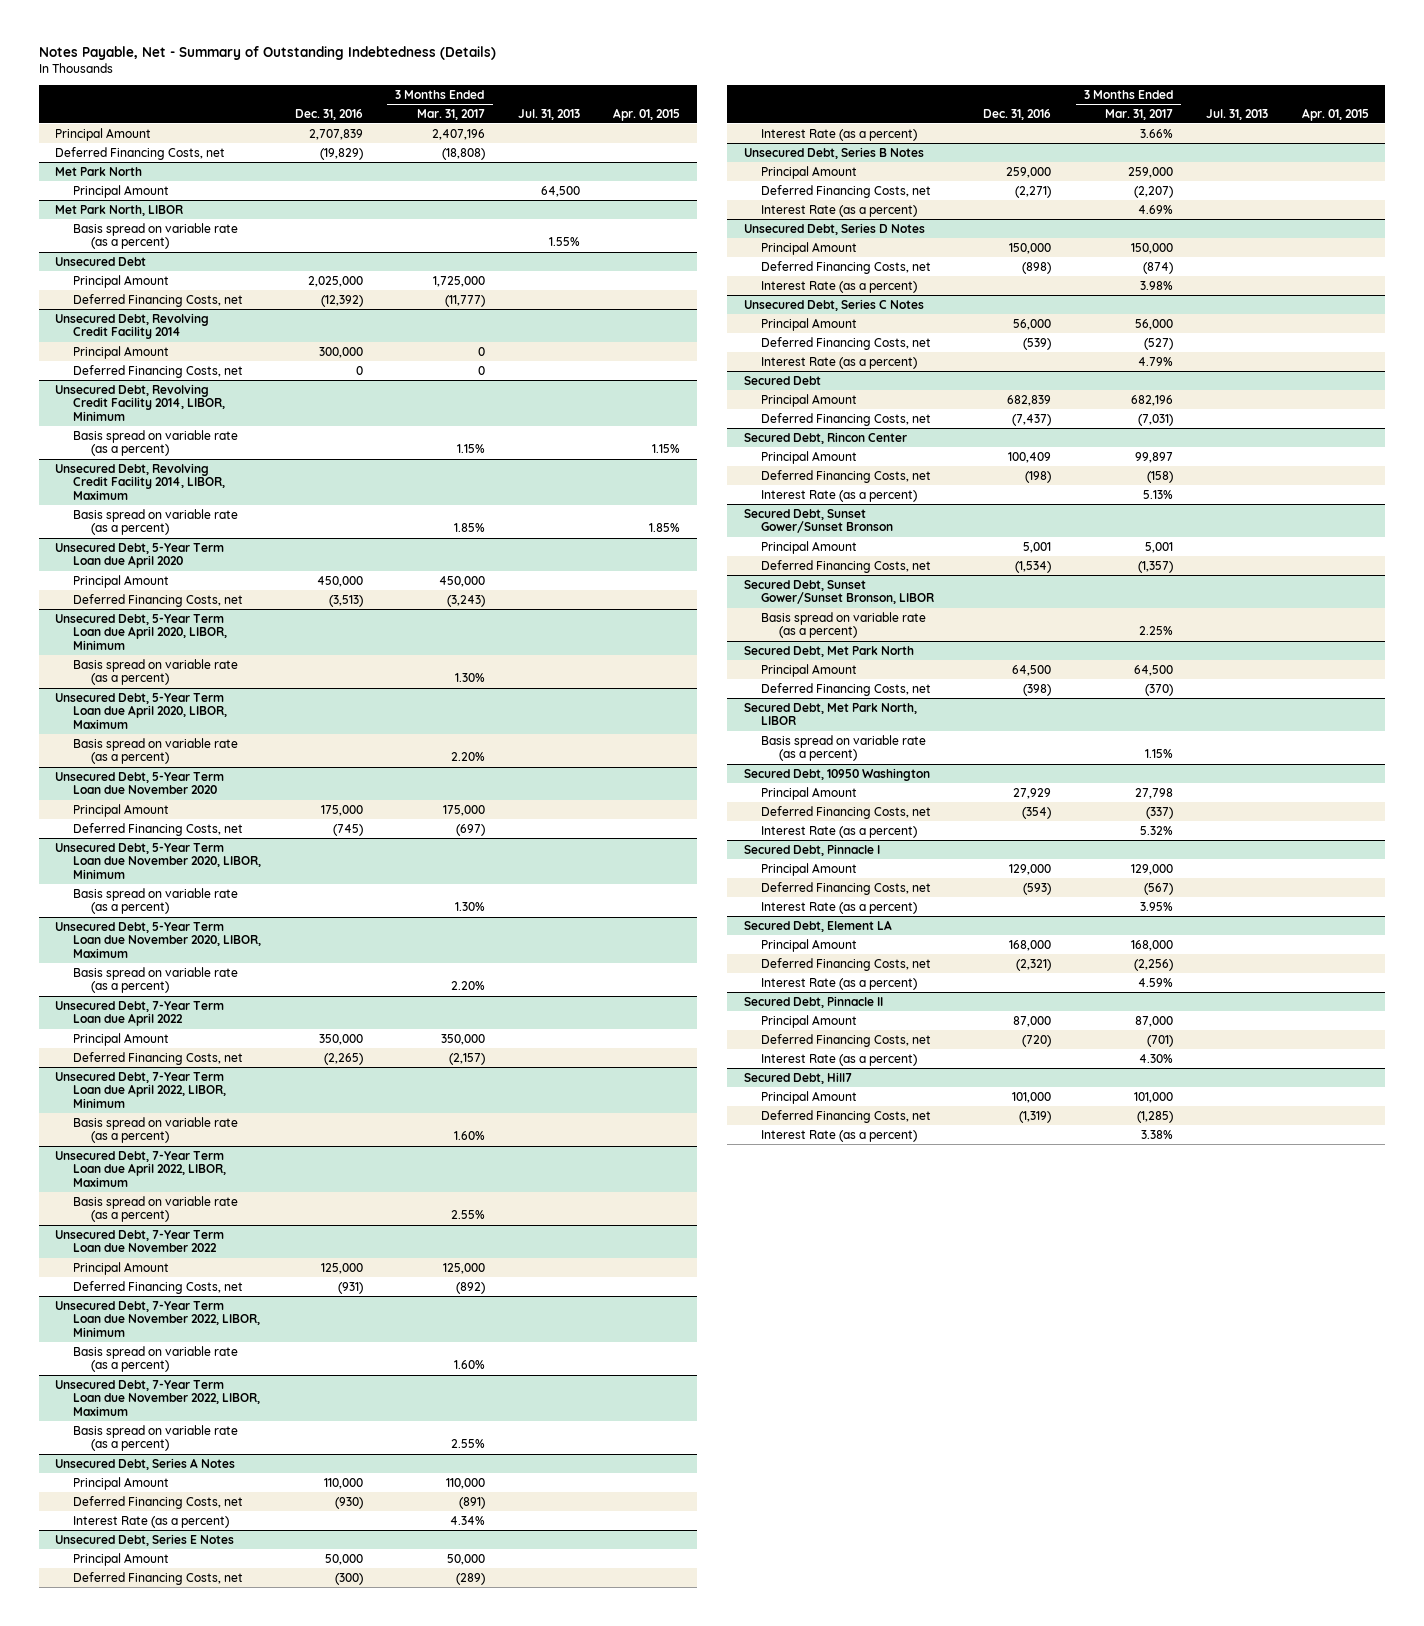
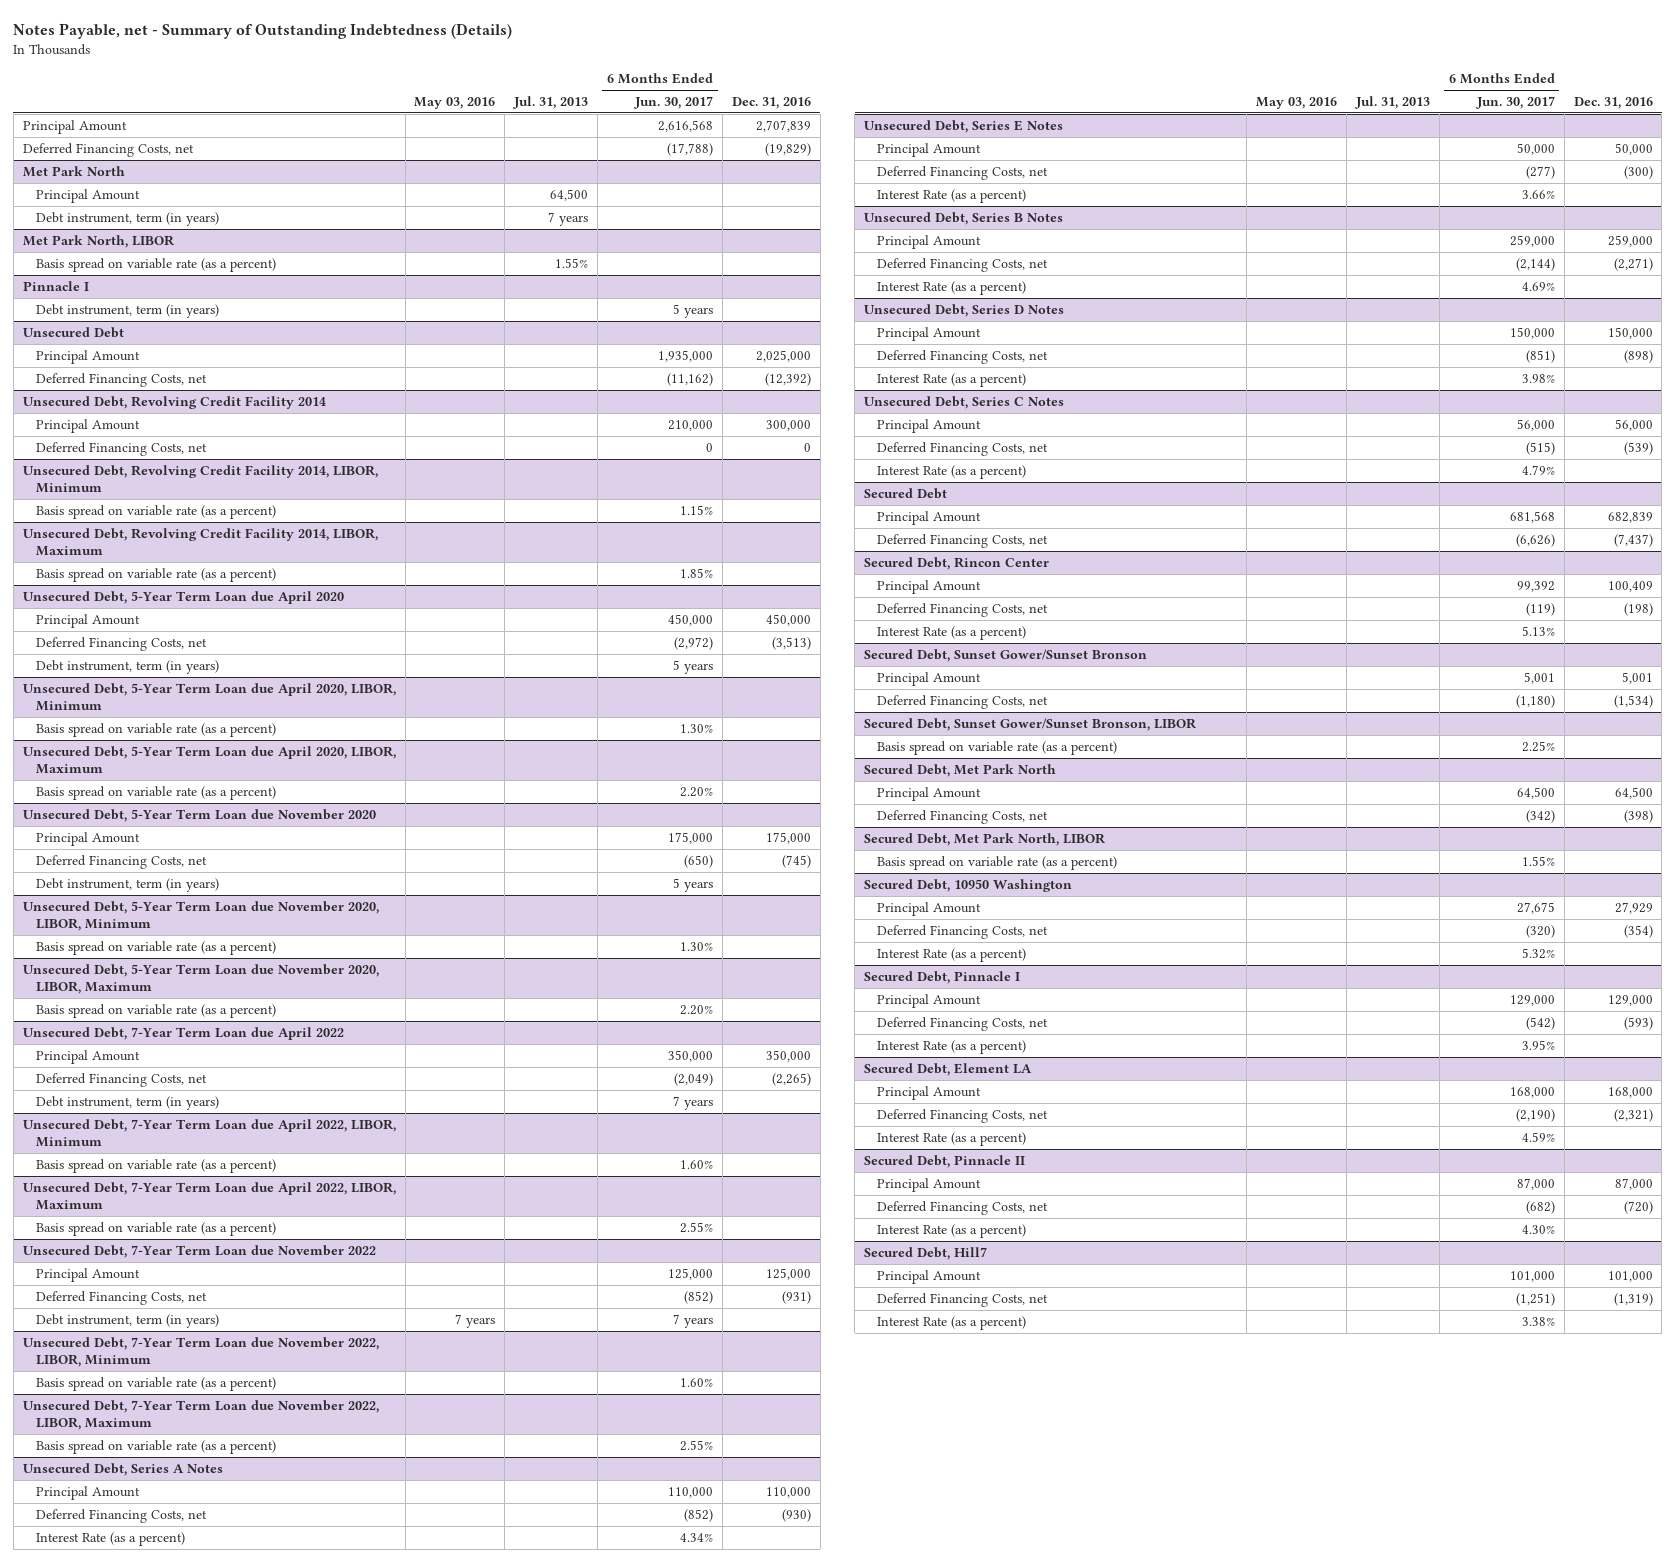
- Notes Payable, Net - Summary of Outstanding Indebtedness (Details)
+ Notes Payable, net - Summary of Outstanding Indebtedness (Details)
- | Dec. 31, 2016 | 3 Months Ended Mar. 31, 2017 | Jul. 31, 2013 | Apr. 01, 2015
+ | May 03, 2016 | Jul. 31, 2013 | 6 Months Ended Jun. 30, 2017 | Dec. 31, 2016
@ Met Park North
+ Debt instrument, term (in years) | | 7 years | |
+ Pinnacle I
+ Debt instrument, term (in years) | | | 5 years |
@ Unsecured Debt, 5-Year Term Loan due April 2020
+ Debt instrument, term (in years) | | | 5 years |
@ Unsecured Debt, 5-Year Term Loan due November 2020
+ Debt instrument, term (in years) | | | 5 years |
@ Unsecured Debt, 7-Year Term Loan due April 2022
+ Debt instrument, term (in years) | | | 7 years |
@ Unsecured Debt, 7-Year Term Loan due November 2022
+ Debt instrument, term (in years) | 7 years | | 7 years |

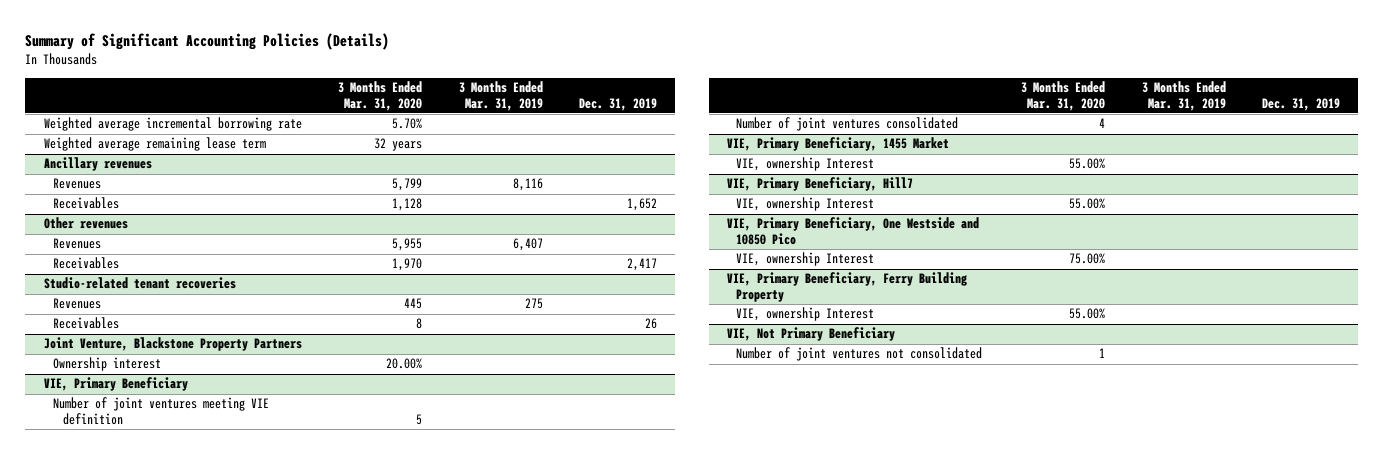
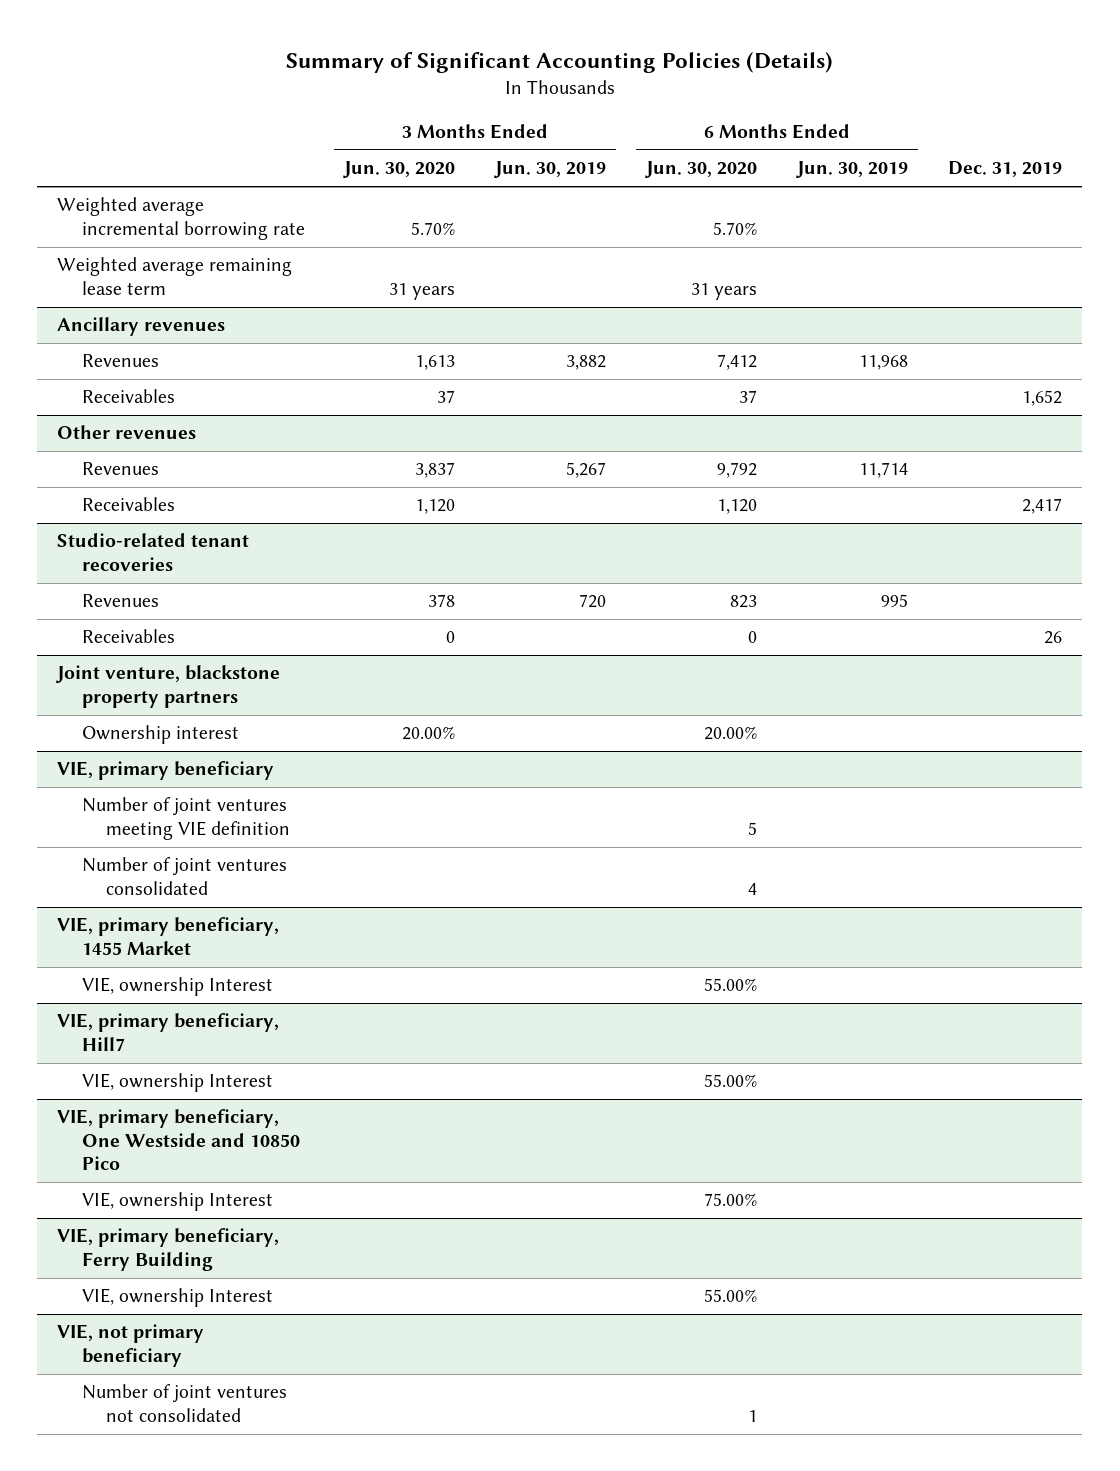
- | 3 Months Ended Mar. 31, 2020 | 3 Months Ended Mar. 31, 2019 | Dec. 31, 2019
+ | 3 Months Ended Jun. 30, 2020 | 3 Months Ended Jun. 30, 2019 | 6 Months Ended Jun. 30, 2020 | 6 Months Ended Jun. 30, 2019 | Dec. 31, 2019
- Joint Venture, Blackstone Property Partners
+ Joint venture, blackstone property partners
- VIE, Primary Beneficiary
+ VIE, primary beneficiary
- VIE, Primary Beneficiary, 1455 Market
+ VIE, primary beneficiary, 1455 Market
- VIE, Primary Beneficiary, Hill7
+ VIE, primary beneficiary, Hill7
- VIE, Primary Beneficiary, One Westside and 10850 Pico
+ VIE, primary beneficiary, One Westside and 10850 Pico
- VIE, Primary Beneficiary, Ferry Building Property
+ VIE, primary beneficiary, Ferry Building
- VIE, Not Primary Beneficiary
+ VIE, not primary beneficiary

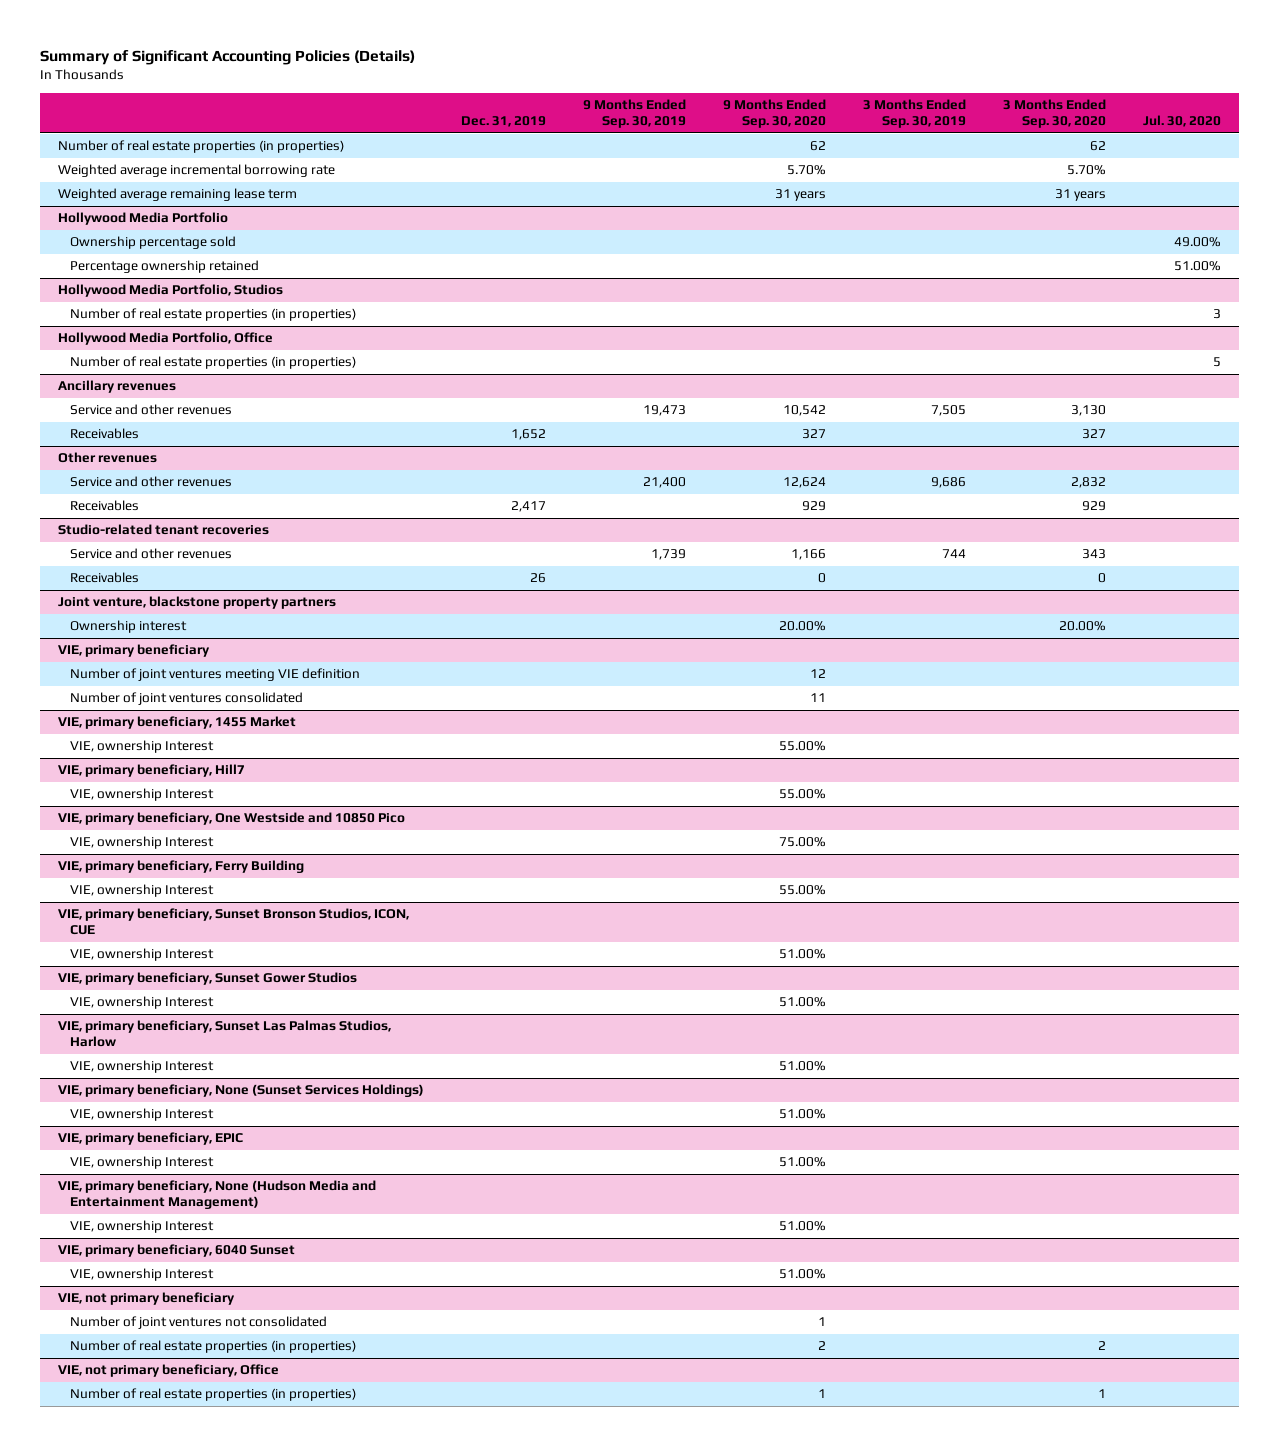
- | 3 Months Ended Jun. 30, 2020 | 3 Months Ended Jun. 30, 2019 | 6 Months Ended Jun. 30, 2020 | 6 Months Ended Jun. 30, 2019 | Dec. 31, 2019
+ | Dec. 31, 2019 | 9 Months Ended Sep. 30, 2019 | 9 Months Ended Sep. 30, 2020 | 3 Months Ended Sep. 30, 2019 | 3 Months Ended Sep. 30, 2020 | Jul. 30, 2020
+ Number of real estate properties (in properties) | | | 62 | | 62 |
+ Hollywood Media Portfolio
+ Ownership percentage sold | | | | | | 49.00%
+ Percentage ownership retained | | | | | | 51.00%
+ Hollywood Media Portfolio, Studios
+ Number of real estate properties (in properties) | | | | | | 3
+ Hollywood Media Portfolio, Office
+ Number of real estate properties (in properties) | | | | | | 5
@ Ancillary revenues
- Revenues | 1,613 | 3,882 | 7,412 | 11,968 |
+ Service and other revenues | | 19,473 | 10,542 | 7,505 | 3,130 |
@ Other revenues
- Revenues | 3,837 | 5,267 | 9,792 | 11,714 |
+ Service and other revenues | | 21,400 | 12,624 | 9,686 | 2,832 |
@ Studio-related tenant recoveries
- Revenues | 378 | 720 | 823 | 995 |
+ Service and other revenues | | 1,739 | 1,166 | 744 | 343 |
+ VIE, primary beneficiary, Sunset Bronson Studios, ICON, CUE
+ VIE, ownership Interest | | | 51.00% | | |
+ VIE, primary beneficiary, Sunset Gower Studios
+ VIE, ownership Interest | | | 51.00% | | |
+ VIE, primary beneficiary, Sunset Las Palmas Studios, Harlow
+ VIE, ownership Interest | | | 51.00% | | |
+ VIE, primary beneficiary, None (Sunset Services Holdings)
+ VIE, ownership Interest | | | 51.00% | | |
+ VIE, primary beneficiary, EPIC
+ VIE, ownership Interest | | | 51.00% | | |
+ VIE, primary beneficiary, None (Hudson Media and Entertainment Management)
+ VIE, ownership Interest | | | 51.00% | | |
+ VIE, primary beneficiary, 6040 Sunset
+ VIE, ownership Interest | | | 51.00% | | |
@ VIE, not primary beneficiary
+ Number of real estate properties (in properties) | | | 2 | | 2 |
+ VIE, not primary beneficiary, Office
+ Number of real estate properties (in properties) | | | 1 | | 1 |

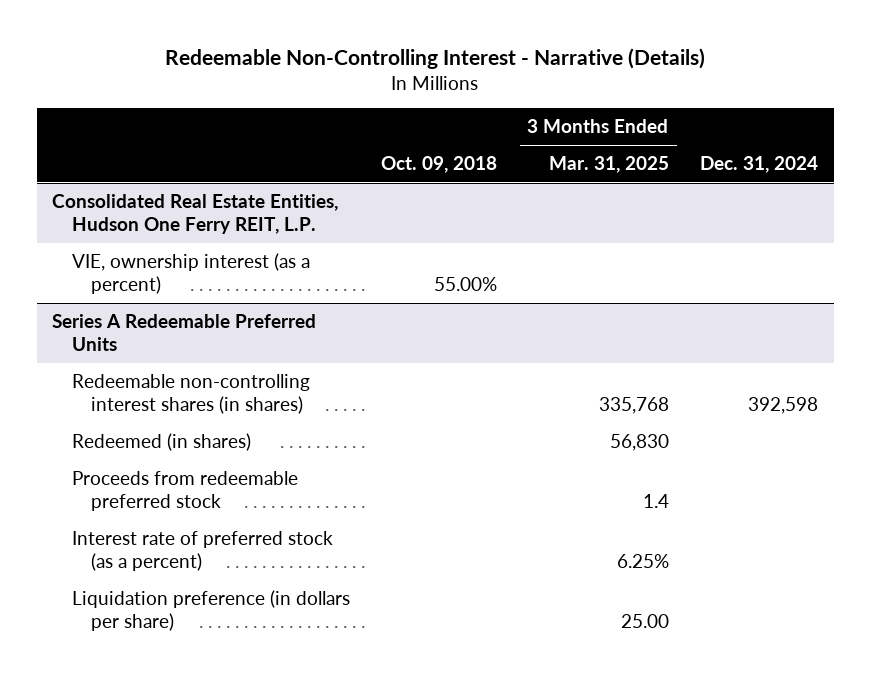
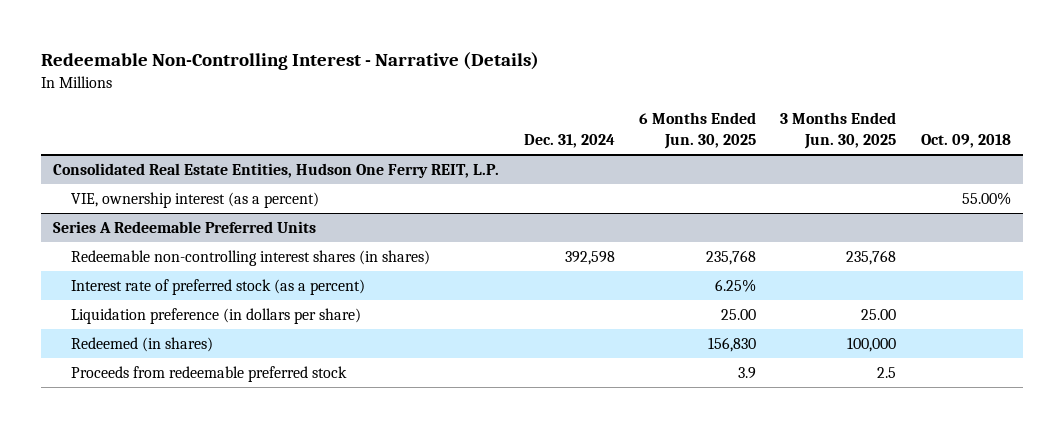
- | Oct. 09, 2018 | 3 Months Ended Mar. 31, 2025 | Dec. 31, 2024
+ | Dec. 31, 2024 | 6 Months Ended Jun. 30, 2025 | 3 Months Ended Jun. 30, 2025 | Oct. 09, 2018
@ Series A Redeemable Preferred Units
moved down: Redeemed (in shares) | | 156,830 | 100,000 |
moved down: Proceeds from redeemable preferred stock | | 3.9 | 2.5 |

